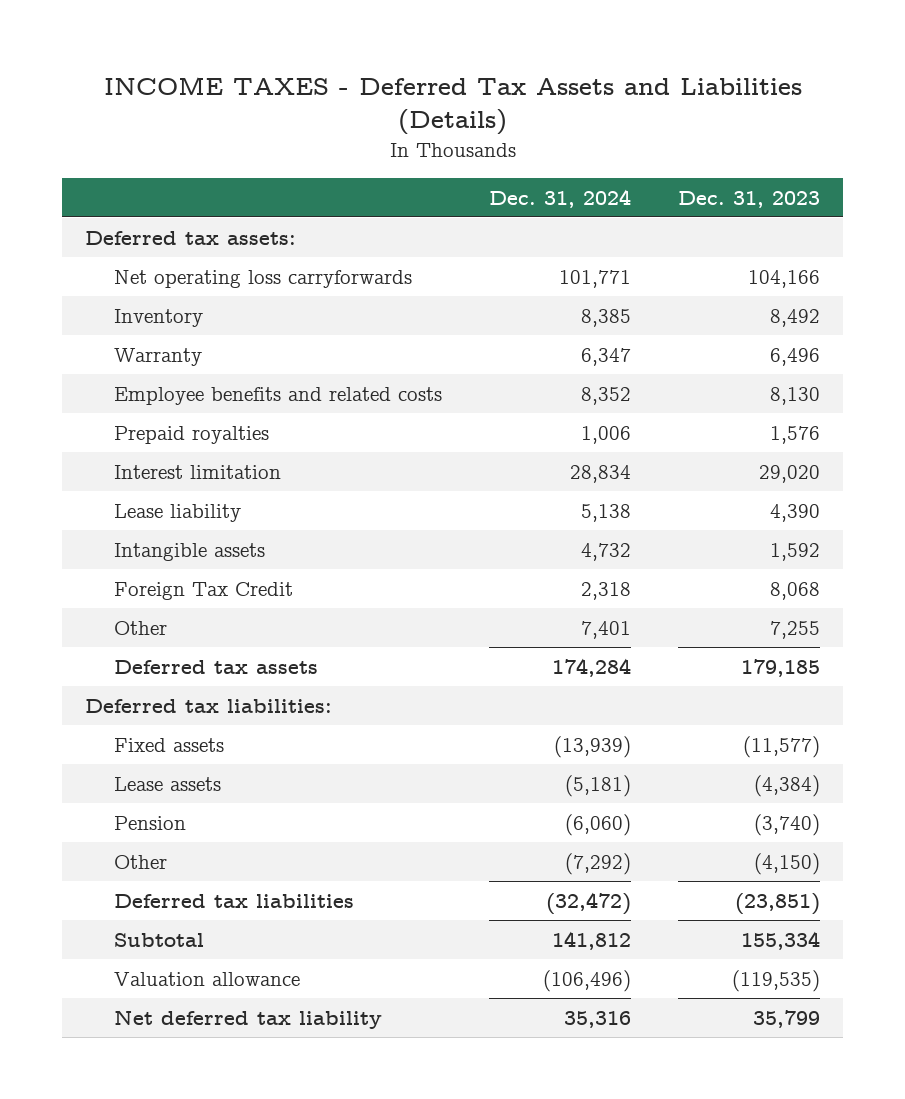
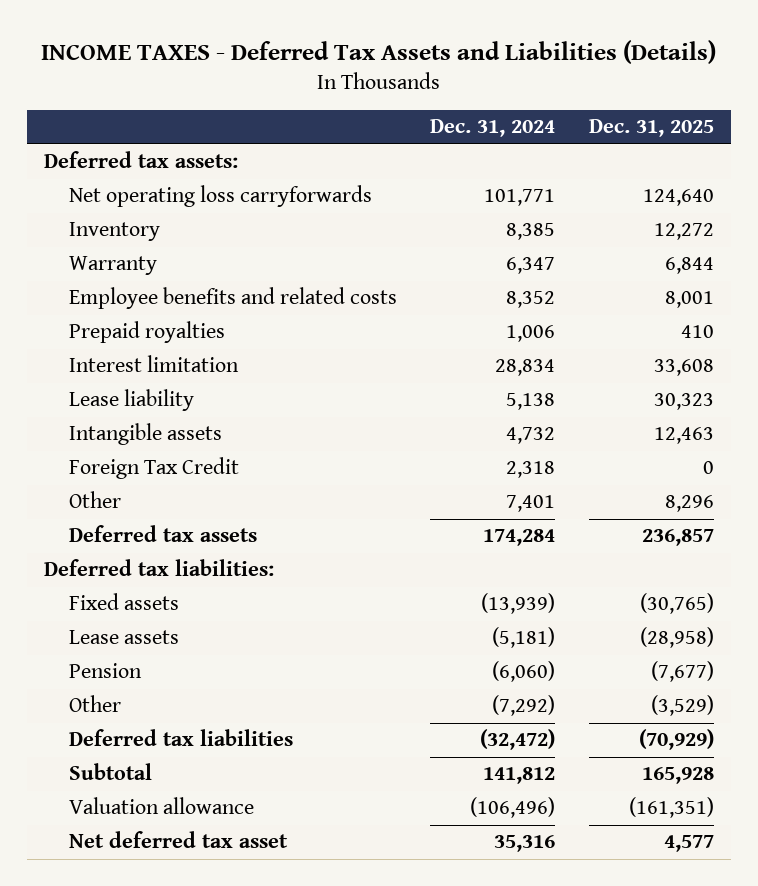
- | Dec. 31, 2024 | Dec. 31, 2023
+ | Dec. 31, 2024 | Dec. 31, 2025
- Net deferred tax liability | 35,316 | 35,799
+ Net deferred tax asset | 35,316 | 4,577

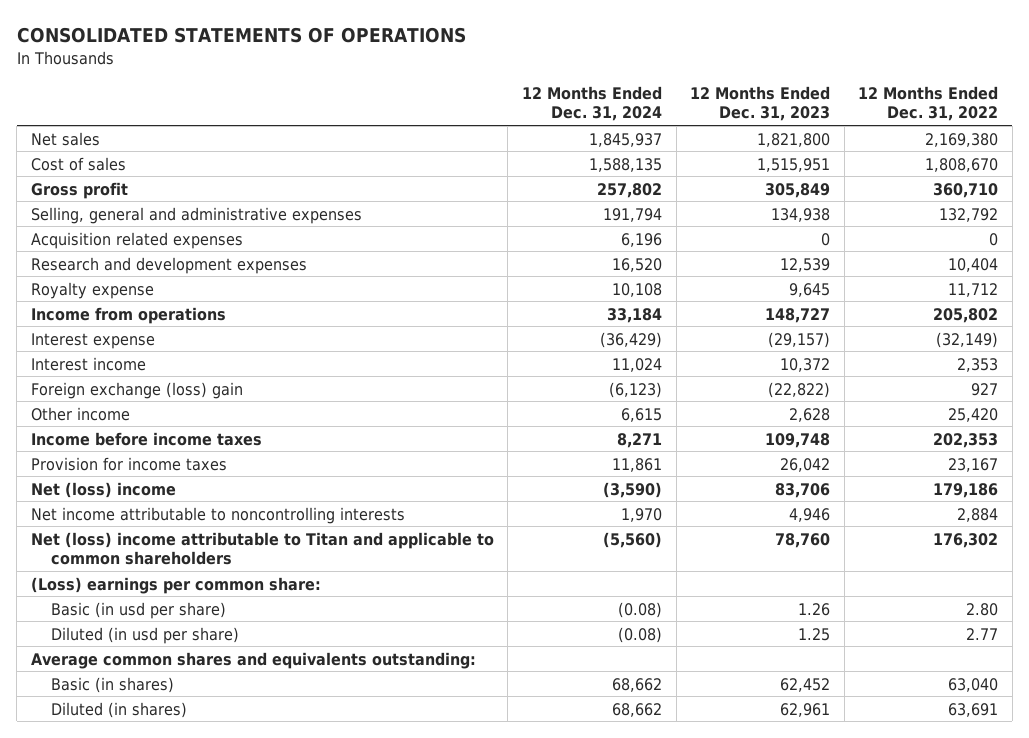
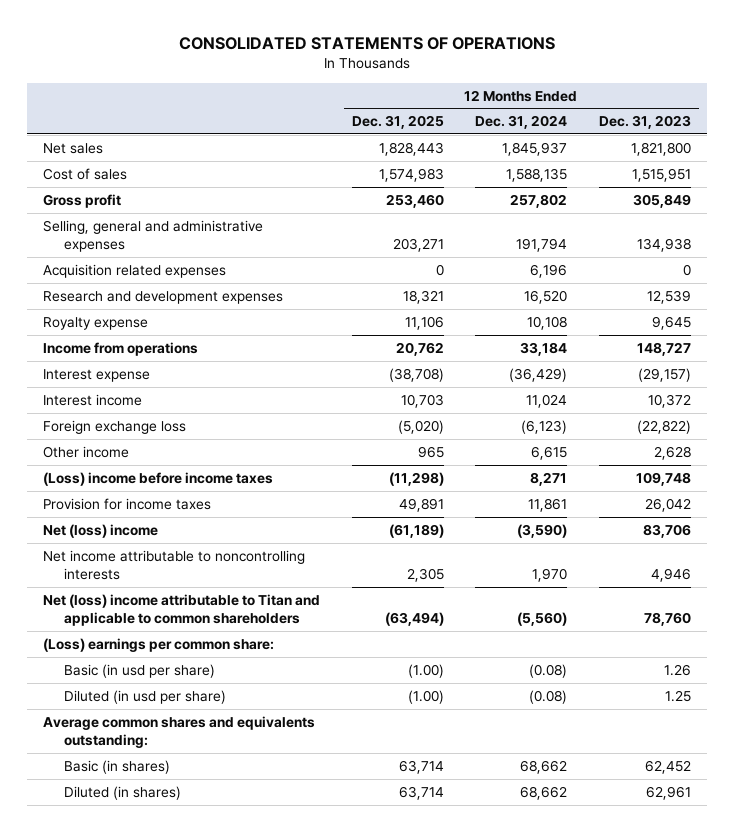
- | 12 Months Ended Dec. 31, 2024 | 12 Months Ended Dec. 31, 2023 | 12 Months Ended Dec. 31, 2022
+ | 12 Months Ended Dec. 31, 2025 | 12 Months Ended Dec. 31, 2024 | 12 Months Ended Dec. 31, 2023
- Foreign exchange (loss) gain | (6,123) | (22,822) | 927
+ Foreign exchange loss | (5,020) | (6,123) | (22,822)
- Income before income taxes | 8,271 | 109,748 | 202,353
+ (Loss) income before income taxes | (11,298) | 8,271 | 109,748

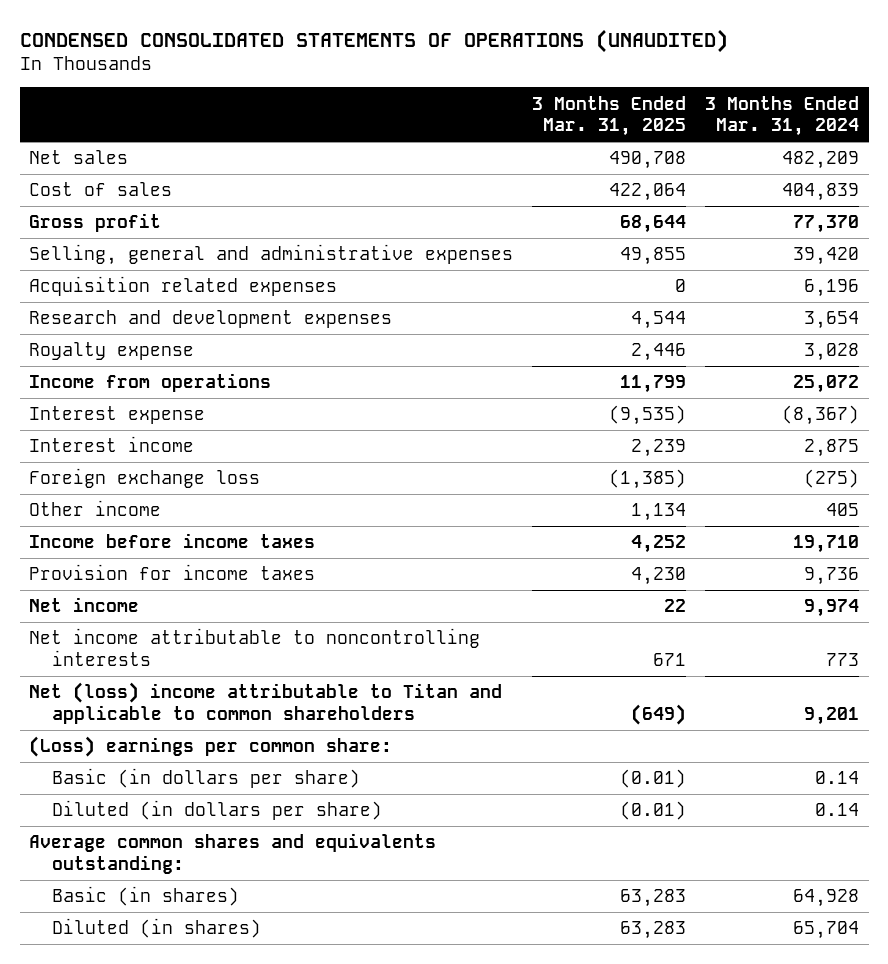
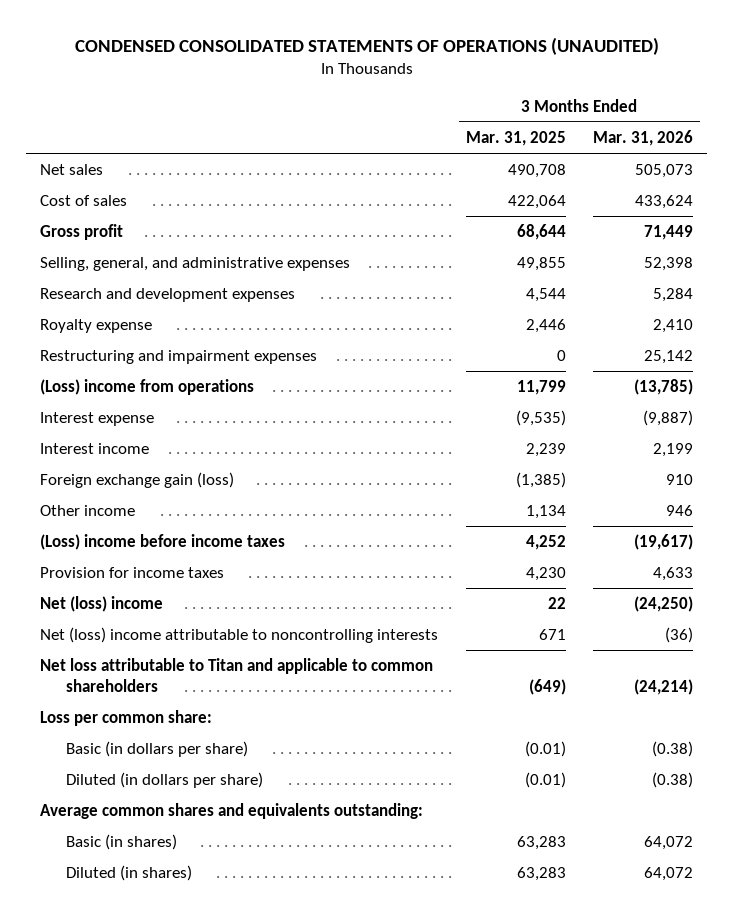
- | 3 Months Ended Mar. 31, 2025 | 3 Months Ended Mar. 31, 2024
+ | 3 Months Ended Mar. 31, 2025 | 3 Months Ended Mar. 31, 2026
- Selling, general and administrative expenses | 49,855 | 39,420
- Acquisition related expenses | 0 | 6,196
+ Selling, general, and administrative expenses | 49,855 | 52,398
- Income from operations | 11,799 | 25,072
+ Restructuring and impairment expenses | 0 | 25,142
+ (Loss) income from operations | 11,799 | (13,785)
- Foreign exchange loss | (1,385) | (275)
+ Foreign exchange gain (loss) | (1,385) | 910
- Income before income taxes | 4,252 | 19,710
+ (Loss) income before income taxes | 4,252 | (19,617)
- Net income | 22 | 9,974
- Net income attributable to noncontrolling interests | 671 | 773
- Net (loss) income attributable to Titan and applicable to common shareholders | (649) | 9,201
- (Loss) earnings per common share:
+ Net (loss) income | 22 | (24,250)
+ Net (loss) income attributable to noncontrolling interests | 671 | (36)
+ Net loss attributable to Titan and applicable to common shareholders | (649) | (24,214)
+ Loss per common share:

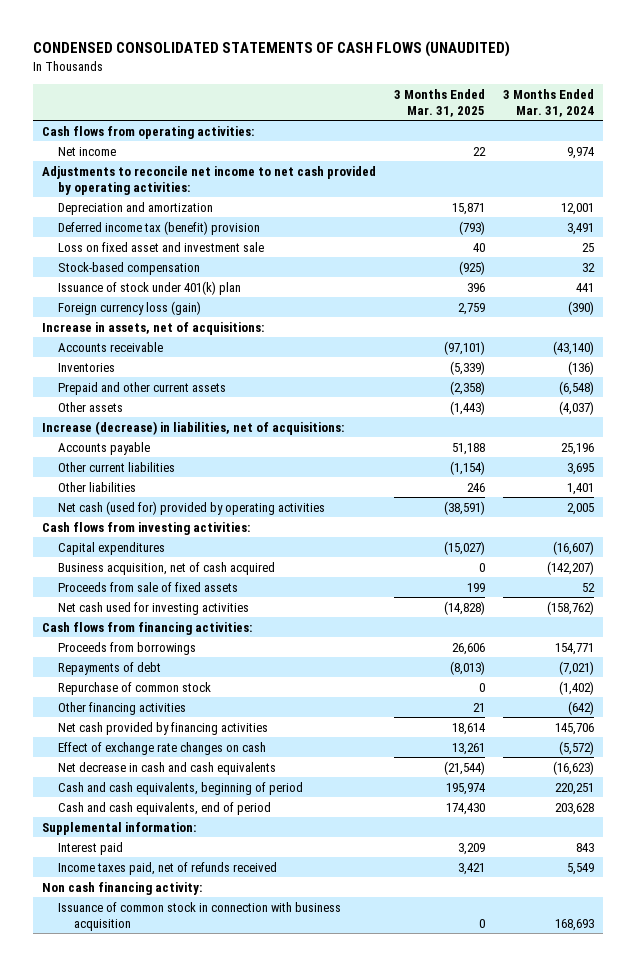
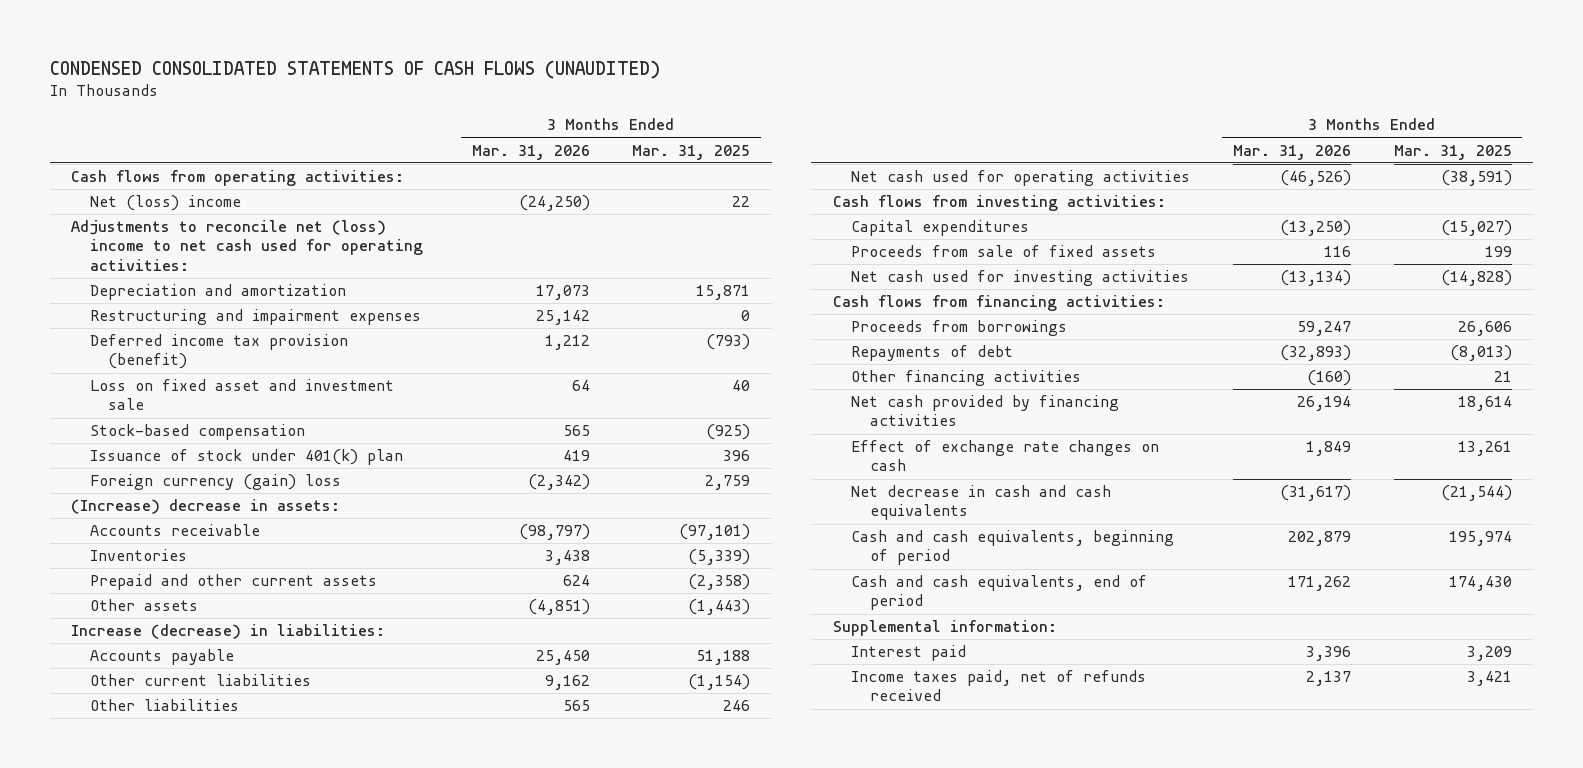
- | 3 Months Ended Mar. 31, 2025 | 3 Months Ended Mar. 31, 2024
+ | 3 Months Ended Mar. 31, 2026 | 3 Months Ended Mar. 31, 2025
- Net income | 22 | 9,974
- Adjustments to reconcile net income to net cash provided by operating activities:
+ Net (loss) income | (24,250) | 22
+ Adjustments to reconcile net (loss) income to net cash used for operating activities:
- Deferred income tax (benefit) provision | (793) | 3,491
+ Restructuring and impairment expenses | 25,142 | 0
+ Deferred income tax provision (benefit) | 1,212 | (793)
- Foreign currency loss (gain) | 2,759 | (390)
- Increase in assets, net of acquisitions:
+ Foreign currency (gain) loss | (2,342) | 2,759
+ (Increase) decrease in assets:
- Increase (decrease) in liabilities, net of acquisitions:
+ Increase (decrease) in liabilities:
- Net cash (used for) provided by operating activities | (38,591) | 2,005
+ Net cash used for operating activities | (46,526) | (38,591)
- Business acquisition, net of cash acquired | 0 | (142,207)
- Repurchase of common stock | 0 | (1,402)
- Non cash financing activity:
- Issuance of common stock in connection with business acquisition | 0 | 168,693

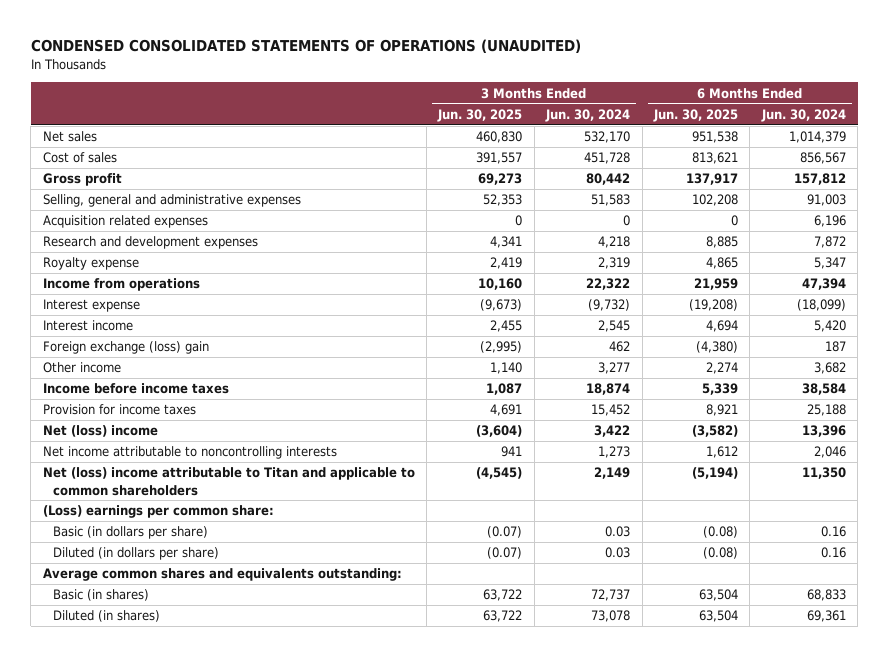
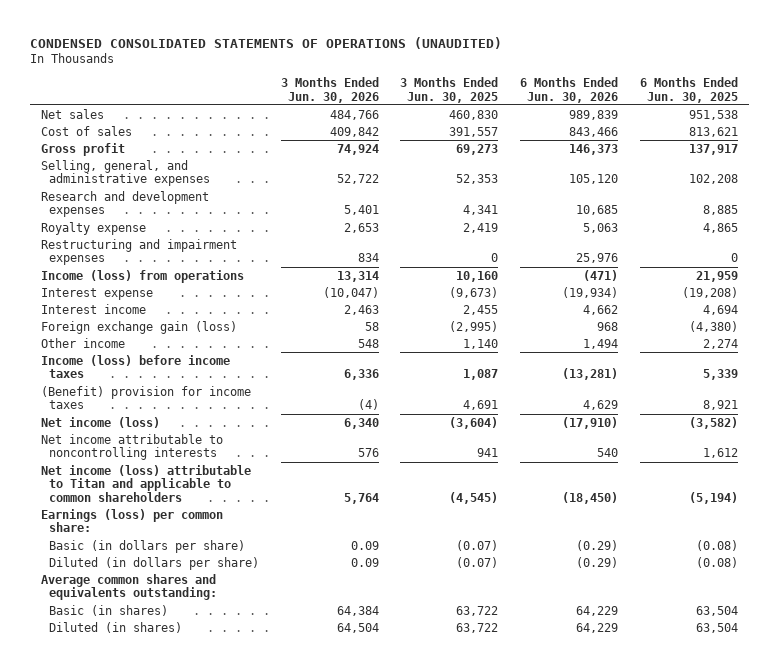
- | 3 Months Ended Jun. 30, 2025 | 3 Months Ended Jun. 30, 2024 | 6 Months Ended Jun. 30, 2025 | 6 Months Ended Jun. 30, 2024
+ | 3 Months Ended Jun. 30, 2026 | 3 Months Ended Jun. 30, 2025 | 6 Months Ended Jun. 30, 2026 | 6 Months Ended Jun. 30, 2025
- Selling, general and administrative expenses | 52,353 | 51,583 | 102,208 | 91,003
- Acquisition related expenses | 0 | 0 | 0 | 6,196
+ Selling, general, and administrative expenses | 52,722 | 52,353 | 105,120 | 102,208
- Income from operations | 10,160 | 22,322 | 21,959 | 47,394
+ Restructuring and impairment expenses | 834 | 0 | 25,976 | 0
+ Income (loss) from operations | 13,314 | 10,160 | (471) | 21,959
- Foreign exchange (loss) gain | (2,995) | 462 | (4,380) | 187
+ Foreign exchange gain (loss) | 58 | (2,995) | 968 | (4,380)
- Income before income taxes | 1,087 | 18,874 | 5,339 | 38,584
- Provision for income taxes | 4,691 | 15,452 | 8,921 | 25,188
- Net (loss) income | (3,604) | 3,422 | (3,582) | 13,396
+ Income (loss) before income taxes | 6,336 | 1,087 | (13,281) | 5,339
+ (Benefit) provision for income taxes | (4) | 4,691 | 4,629 | 8,921
+ Net income (loss) | 6,340 | (3,604) | (17,910) | (3,582)
- Net (loss) income attributable to Titan and applicable to common shareholders | (4,545) | 2,149 | (5,194) | 11,350
- (Loss) earnings per common share:
+ Net income (loss) attributable to Titan and applicable to common shareholders | 5,764 | (4,545) | (18,450) | (5,194)
+ Earnings (loss) per common share:

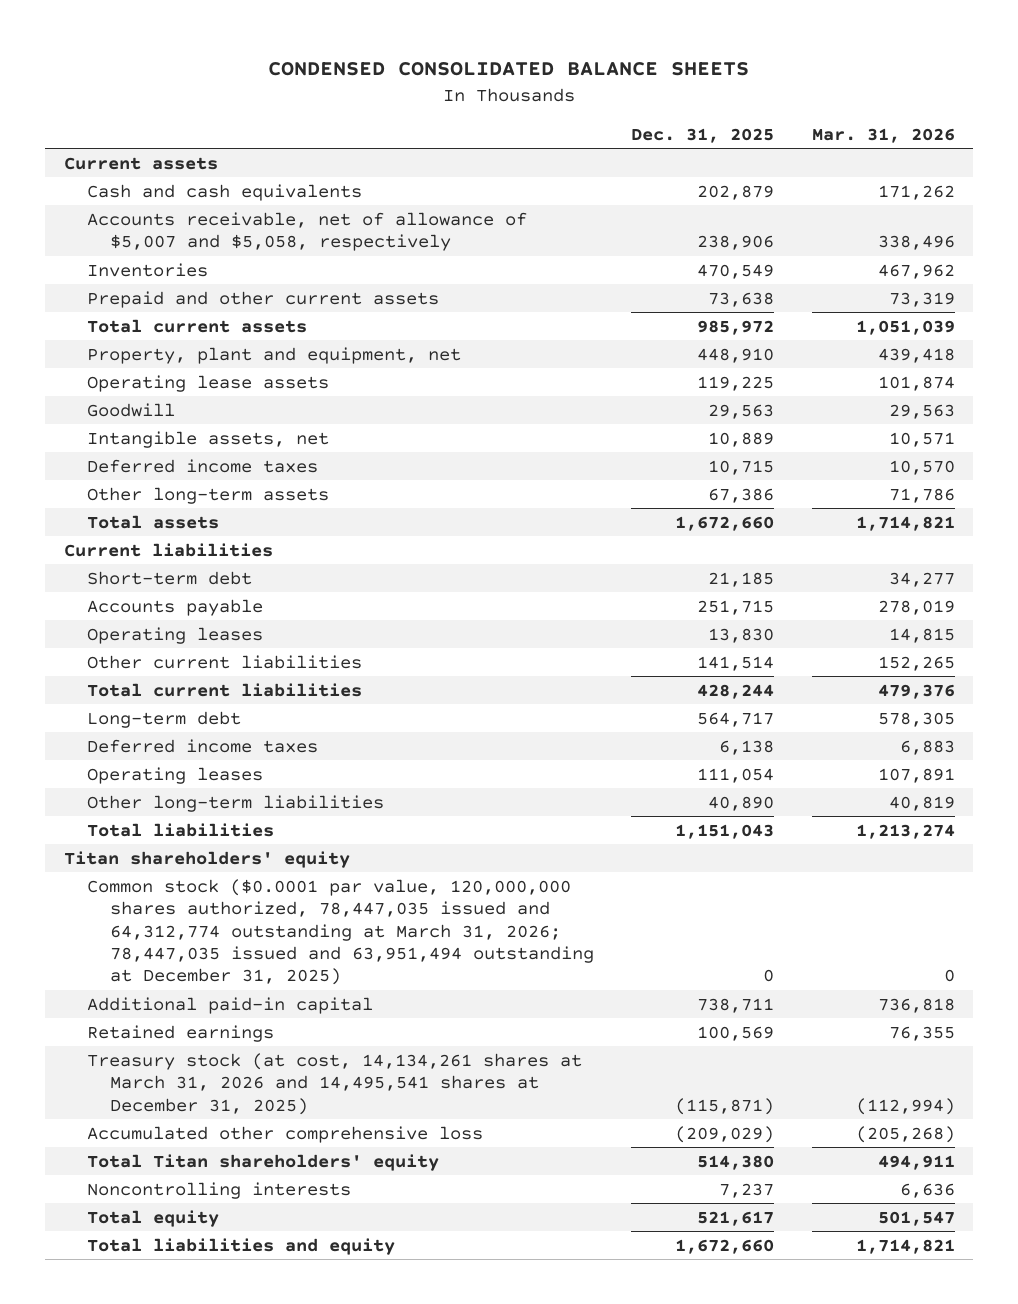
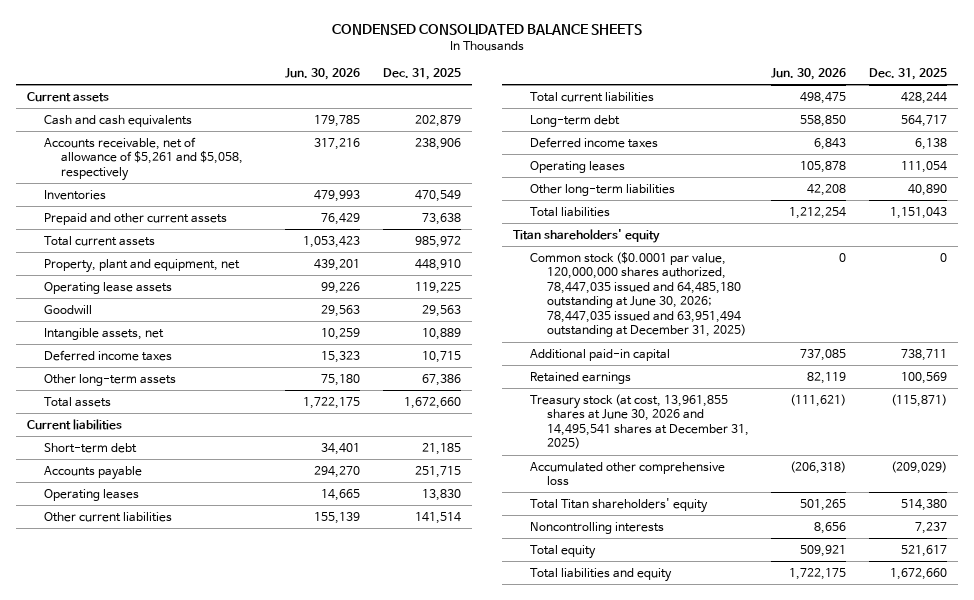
- | Dec. 31, 2025 | Mar. 31, 2026
+ | Jun. 30, 2026 | Dec. 31, 2025
- Accounts receivable, net of allowance of $5,007 and $5,058, respectively | 238,906 | 338,496
+ Accounts receivable, net of allowance of $5,261 and $5,058, respectively | 317,216 | 238,906
- Common stock ($0.0001 par value, 120,000,000 shares authorized, 78,447,035 issued and 64,312,774 outstanding at March 31, 2026; 78,447,035 issued and 63,951,494 outstanding at December 31, 2025) | 0 | 0
+ Common stock ($0.0001 par value, 120,000,000 shares authorized, 78,447,035 issued and 64,485,180 outstanding at June 30, 2026; 78,447,035 issued and 63,951,494 outstanding at December 31, 2025) | 0 | 0
- Treasury stock (at cost, 14,134,261 shares at March 31, 2026 and 14,495,541 shares at December 31, 2025) | (115,871) | (112,994)
+ Treasury stock (at cost, 13,961,855 shares at June 30, 2026 and 14,495,541 shares at December 31, 2025) | (111,621) | (115,871)

